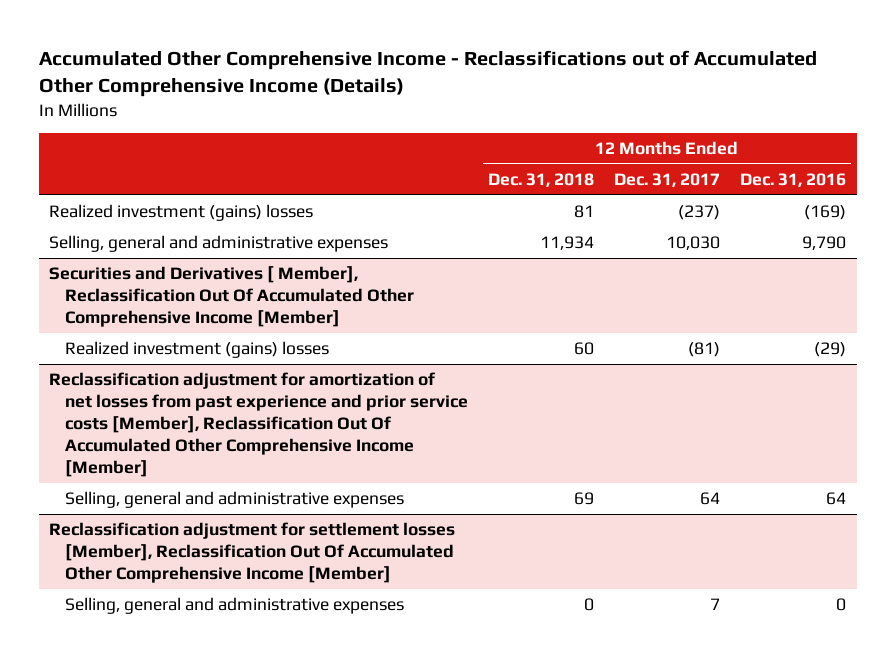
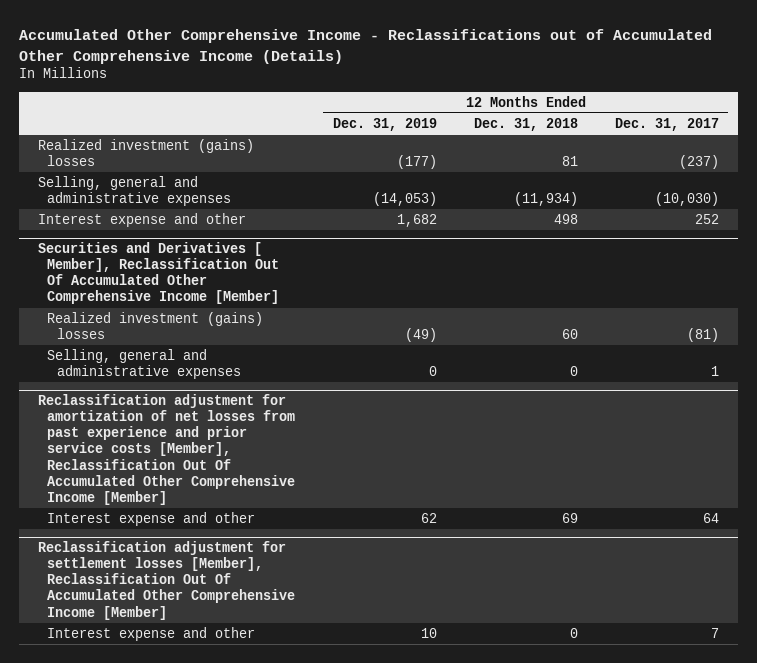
- | 12 Months Ended Dec. 31, 2018 | 12 Months Ended Dec. 31, 2017 | 12 Months Ended Dec. 31, 2016
+ | 12 Months Ended Dec. 31, 2019 | 12 Months Ended Dec. 31, 2018 | 12 Months Ended Dec. 31, 2017
- Selling, general and administrative expenses | 11,934 | 10,030 | 9,790
+ Selling, general and administrative expenses | (14,053) | (11,934) | (10,030)
+ Interest expense and other | 1,682 | 498 | 252
@ Securities and Derivatives [ Member], Reclassification Out Of Accumulated Other Comprehensive Income [Member]
+ Selling, general and administrative expenses | 0 | 0 | 1
@ Reclassification adjustment for amortization of net losses from past experience and prior service costs [Member], Reclassification Out Of Accumulated Other Comprehensive Income [Member]
- Selling, general and administrative expenses | 69 | 64 | 64
+ Interest expense and other | 62 | 69 | 64
@ Reclassification adjustment for settlement losses [Member], Reclassification Out Of Accumulated Other Comprehensive Income [Member]
- Selling, general and administrative expenses | 0 | 7 | 0
+ Interest expense and other | 10 | 0 | 7

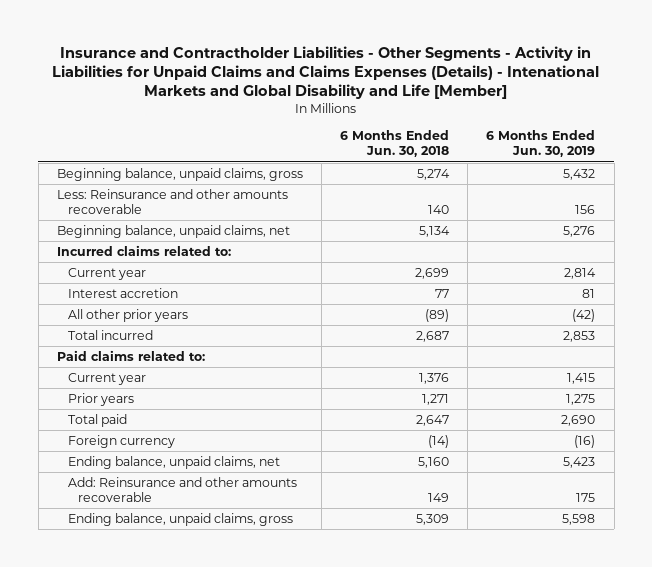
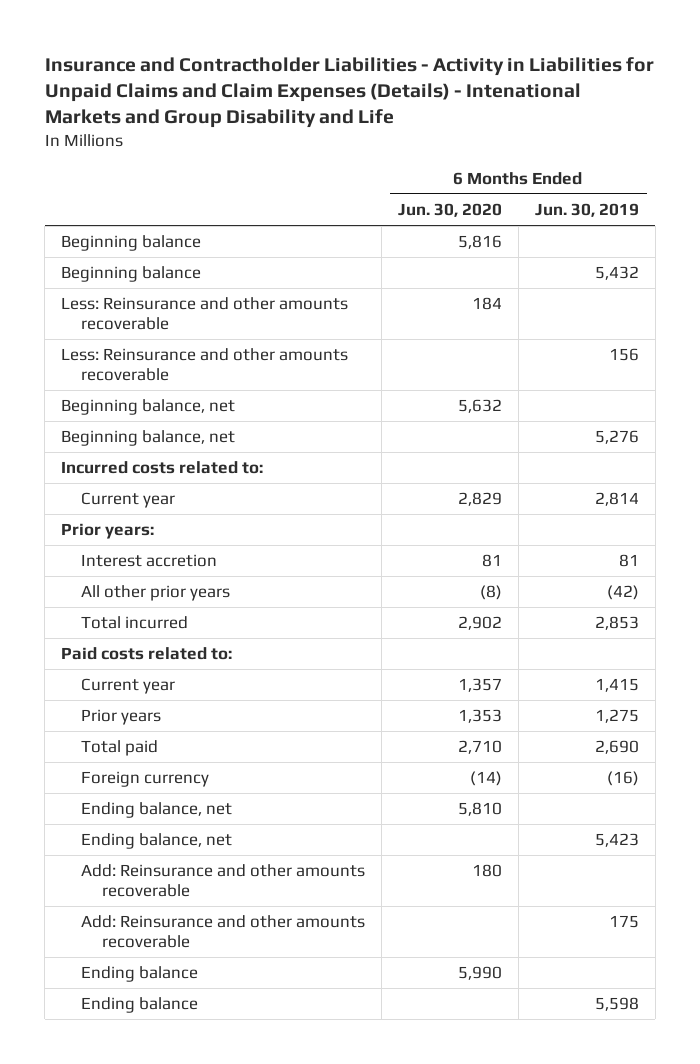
- Insurance and Contractholder Liabilities - Other Segments - Activity in Liabilities for Unpaid Claims and Claims Expenses (Details) - Intenational Markets and Global Disability and Life [Member]
+ Insurance and Contractholder Liabilities - Activity in Liabilities for Unpaid Claims and Claim Expenses (Details) - Intenational Markets and Group Disability and Life
- | 6 Months Ended Jun. 30, 2018 | 6 Months Ended Jun. 30, 2019
+ | 6 Months Ended Jun. 30, 2020 | 6 Months Ended Jun. 30, 2019
- Beginning balance, unpaid claims, gross | 5,274 | 5,432
+ Beginning balance | 5,816 |
+ Beginning balance | | 5,432
+ Less: Reinsurance and other amounts recoverable | 184 |
- Beginning balance, unpaid claims, net | 5,134 | 5,276
- Incurred claims related to:
+ Beginning balance, net | 5,632 |
+ Beginning balance, net | | 5,276
+ Incurred costs related to:
+ Prior years:
- Paid claims related to:
+ Paid costs related to:
- Ending balance, unpaid claims, net | 5,160 | 5,423
+ Ending balance, net | 5,810 |
+ Ending balance, net | | 5,423
+ Add: Reinsurance and other amounts recoverable | 180 |
- Ending balance, unpaid claims, gross | 5,309 | 5,598
+ Ending balance | 5,990 |
+ Ending balance | | 5,598

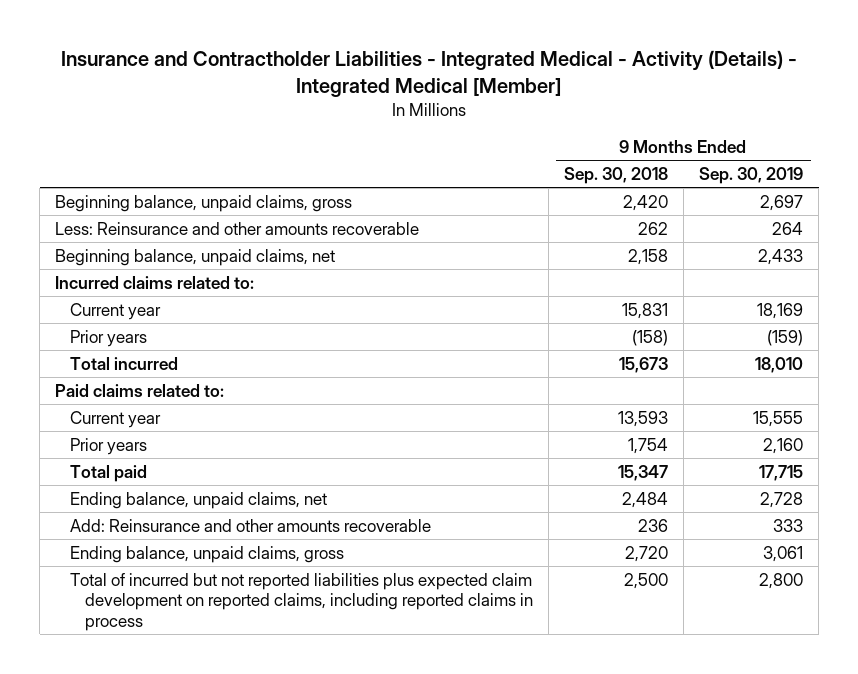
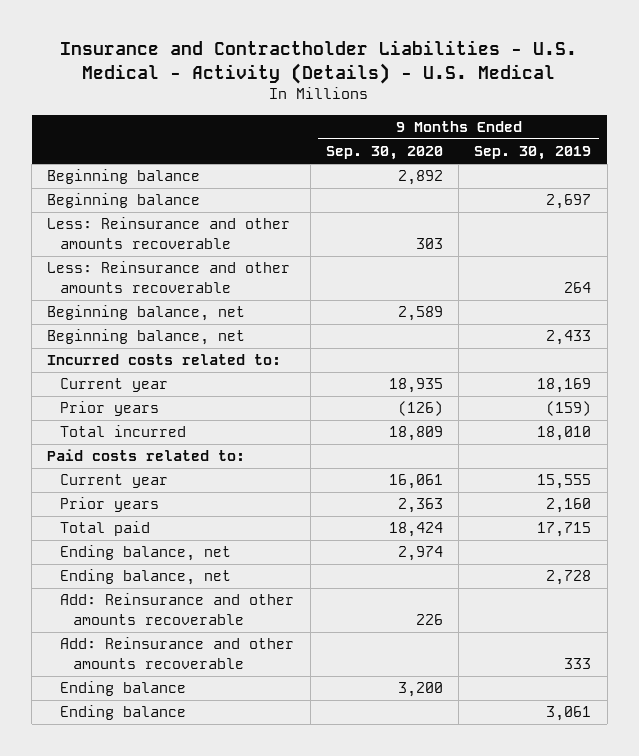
- Insurance and Contractholder Liabilities - Integrated Medical - Activity (Details) - Integrated Medical [Member]
+ Insurance and Contractholder Liabilities - U.S. Medical - Activity (Details) - U.S. Medical
- | 9 Months Ended Sep. 30, 2018 | 9 Months Ended Sep. 30, 2019
+ | 9 Months Ended Sep. 30, 2020 | 9 Months Ended Sep. 30, 2019
- Beginning balance, unpaid claims, gross | 2,420 | 2,697
+ Beginning balance | 2,892 |
+ Beginning balance | | 2,697
+ Less: Reinsurance and other amounts recoverable | 303 |
- Beginning balance, unpaid claims, net | 2,158 | 2,433
- Incurred claims related to:
+ Beginning balance, net | 2,589 |
+ Beginning balance, net | | 2,433
+ Incurred costs related to:
- Paid claims related to:
+ Paid costs related to:
- Ending balance, unpaid claims, net | 2,484 | 2,728
+ Ending balance, net | 2,974 |
+ Ending balance, net | | 2,728
+ Add: Reinsurance and other amounts recoverable | 226 |
- Ending balance, unpaid claims, gross | 2,720 | 3,061
- Total of incurred but not reported liabilities plus expected claim development on reported claims, including reported claims in process | 2,500 | 2,800
+ Ending balance | 3,200 |
+ Ending balance | | 3,061

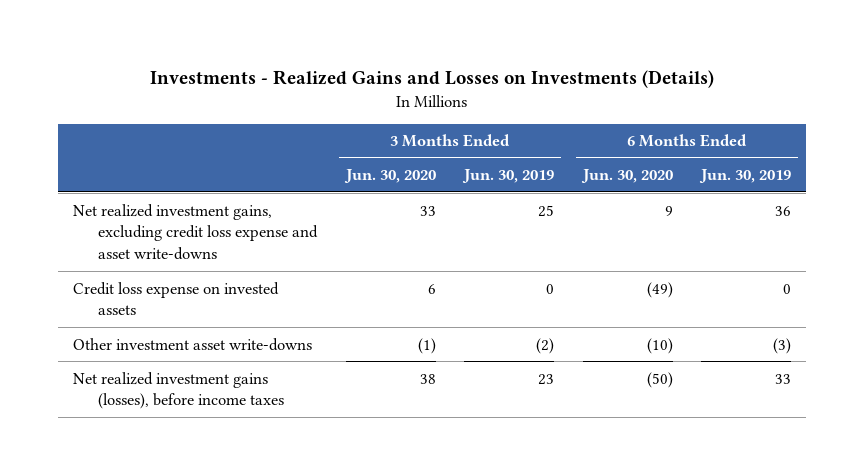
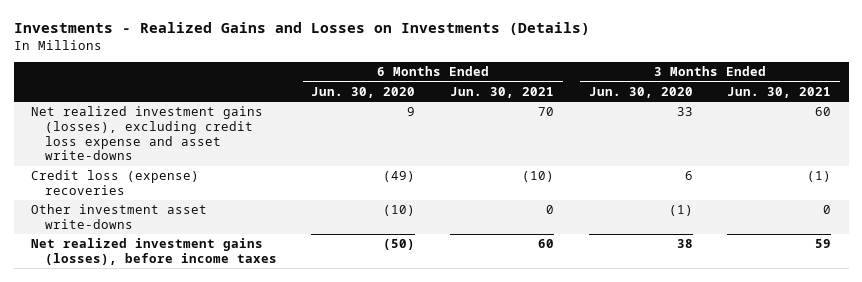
- | 3 Months Ended Jun. 30, 2020 | 3 Months Ended Jun. 30, 2019 | 6 Months Ended Jun. 30, 2020 | 6 Months Ended Jun. 30, 2019
+ | 6 Months Ended Jun. 30, 2020 | 6 Months Ended Jun. 30, 2021 | 3 Months Ended Jun. 30, 2020 | 3 Months Ended Jun. 30, 2021
- Net realized investment gains, excluding credit loss expense and asset write-downs | 33 | 25 | 9 | 36
- Credit loss expense on invested assets | 6 | 0 | (49) | 0
+ Net realized investment gains (losses), excluding credit loss expense and asset write-downs | 9 | 70 | 33 | 60
+ Credit loss (expense) recoveries | (49) | (10) | 6 | (1)

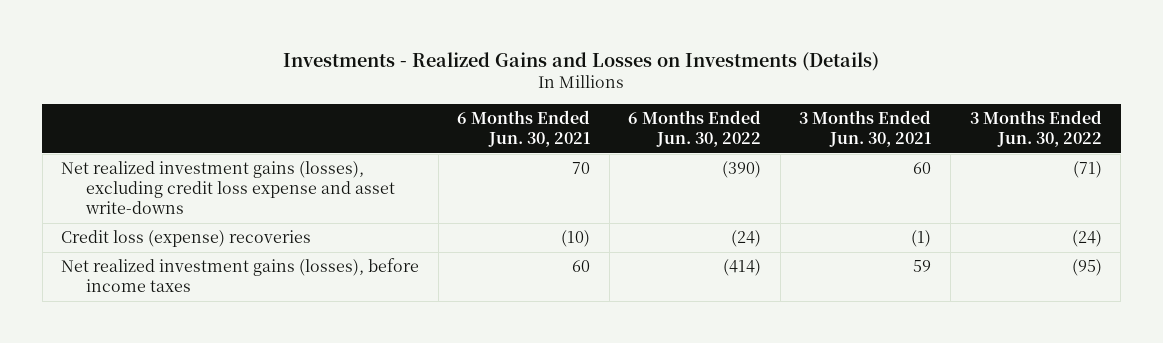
- | 6 Months Ended Jun. 30, 2020 | 6 Months Ended Jun. 30, 2021 | 3 Months Ended Jun. 30, 2020 | 3 Months Ended Jun. 30, 2021
+ | 6 Months Ended Jun. 30, 2021 | 6 Months Ended Jun. 30, 2022 | 3 Months Ended Jun. 30, 2021 | 3 Months Ended Jun. 30, 2022
- Other investment asset write-downs | (10) | 0 | (1) | 0

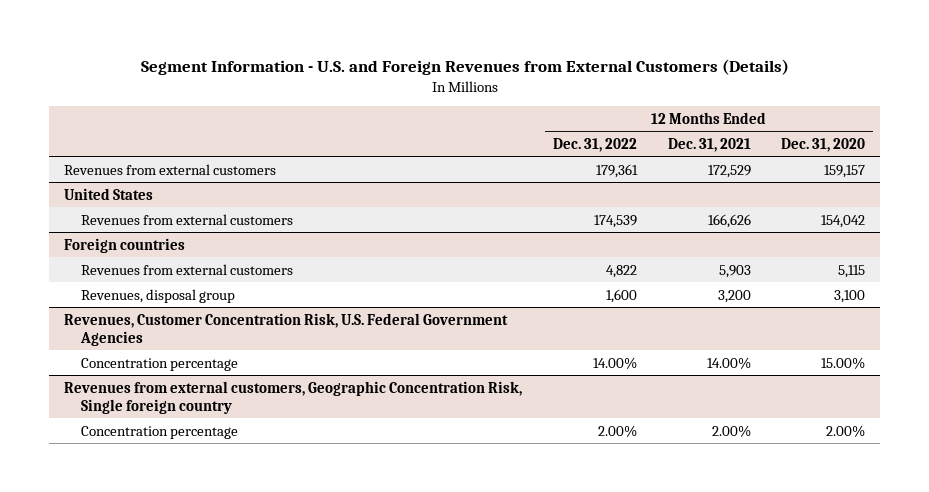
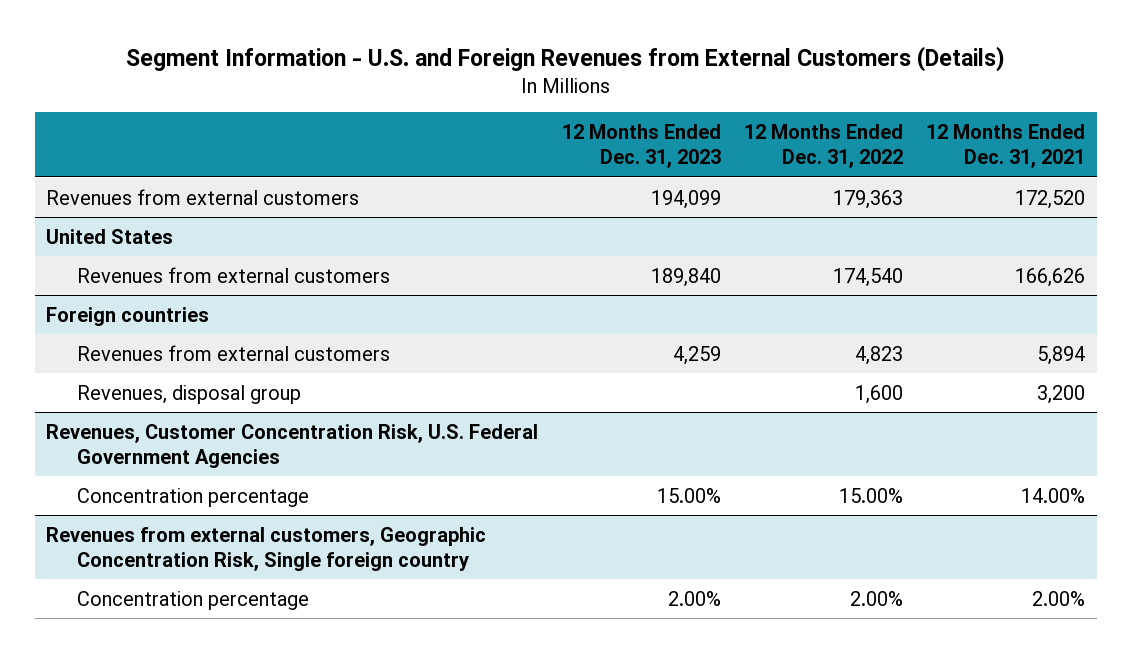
- | 12 Months Ended Dec. 31, 2022 | 12 Months Ended Dec. 31, 2021 | 12 Months Ended Dec. 31, 2020
+ | 12 Months Ended Dec. 31, 2023 | 12 Months Ended Dec. 31, 2022 | 12 Months Ended Dec. 31, 2021
- Revenues from external customers | 179,361 | 172,529 | 159,157
+ Revenues from external customers | 194,099 | 179,363 | 172,520
@ United States
- Revenues from external customers | 174,539 | 166,626 | 154,042
+ Revenues from external customers | 189,840 | 174,540 | 166,626
@ Foreign countries
- Revenues from external customers | 4,822 | 5,903 | 5,115
+ Revenues from external customers | 4,259 | 4,823 | 5,894
@ Revenues, Customer Concentration Risk, U.S. Federal Government Agencies
- Concentration percentage | 14.00% | 14.00% | 15.00%
+ Concentration percentage | 15.00% | 15.00% | 14.00%

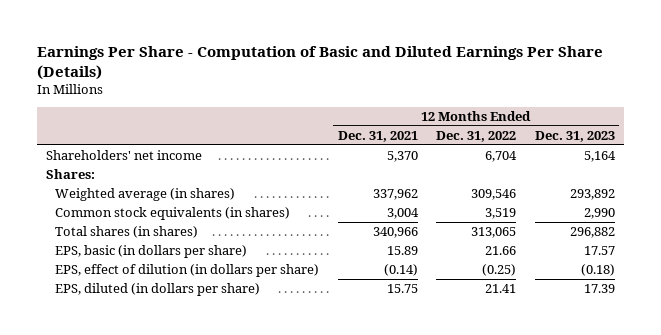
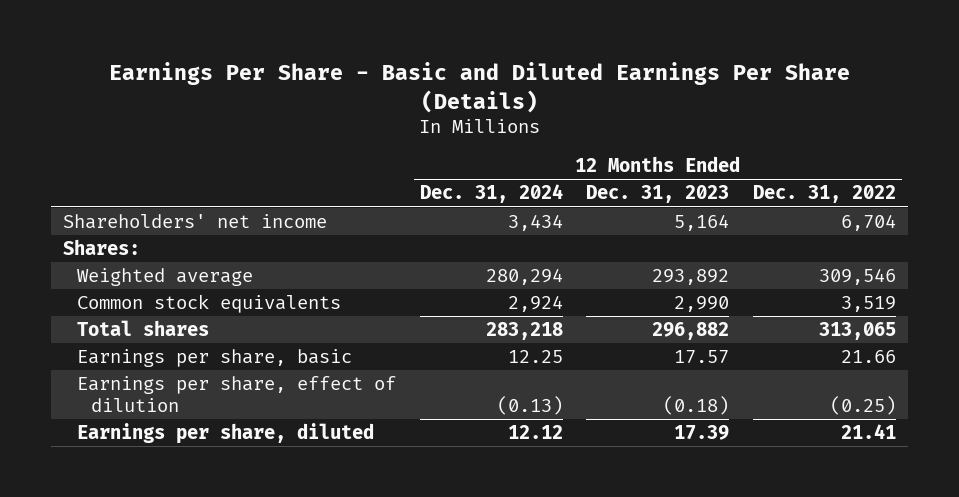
- Earnings Per Share - Computation of Basic and Diluted Earnings Per Share (Details)
+ Earnings Per Share - Basic and Diluted Earnings Per Share (Details)
- | 12 Months Ended Dec. 31, 2021 | 12 Months Ended Dec. 31, 2022 | 12 Months Ended Dec. 31, 2023
+ | 12 Months Ended Dec. 31, 2024 | 12 Months Ended Dec. 31, 2023 | 12 Months Ended Dec. 31, 2022
- Weighted average (in shares) | 337,962 | 309,546 | 293,892
- Common stock equivalents (in shares) | 3,004 | 3,519 | 2,990
- Total shares (in shares) | 340,966 | 313,065 | 296,882
- EPS, basic (in dollars per share) | 15.89 | 21.66 | 17.57
- EPS, effect of dilution (in dollars per share) | (0.14) | (0.25) | (0.18)
- EPS, diluted (in dollars per share) | 15.75 | 21.41 | 17.39
+ Weighted average | 280,294 | 293,892 | 309,546
+ Common stock equivalents | 2,924 | 2,990 | 3,519
+ Total shares | 283,218 | 296,882 | 313,065
+ Earnings per share, basic | 12.25 | 17.57 | 21.66
+ Earnings per share, effect of dilution | (0.13) | (0.18) | (0.25)
+ Earnings per share, diluted | 12.12 | 17.39 | 21.41

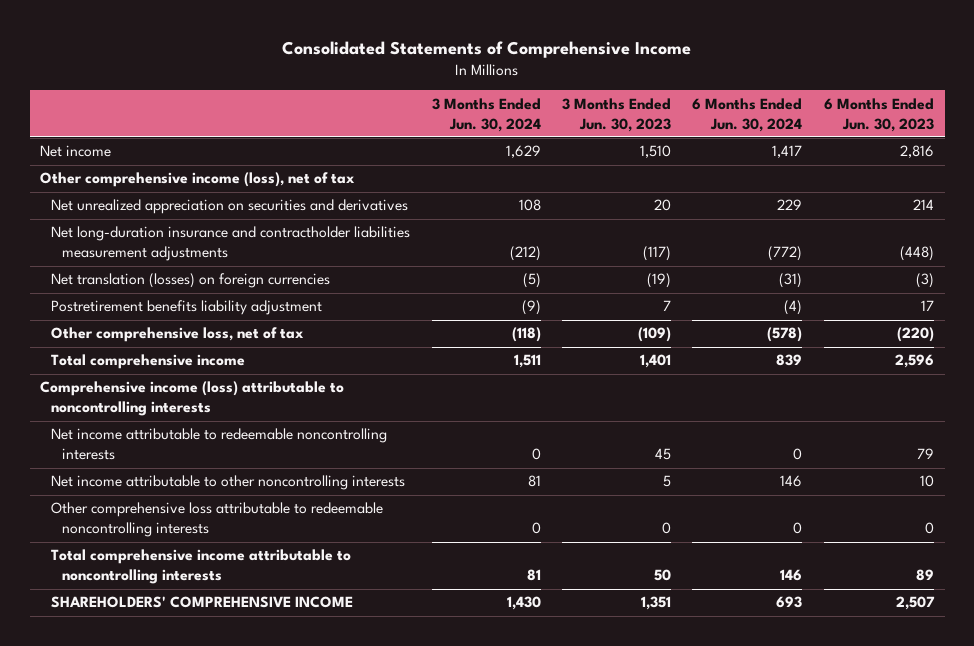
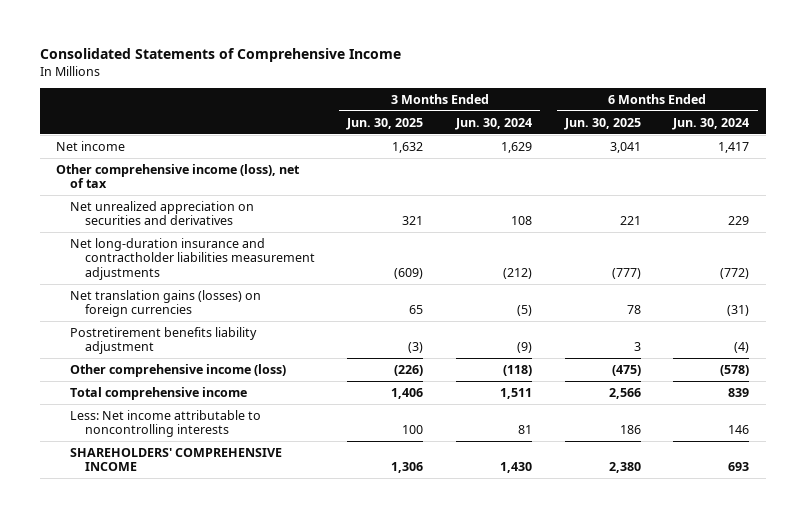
- | 3 Months Ended Jun. 30, 2024 | 3 Months Ended Jun. 30, 2023 | 6 Months Ended Jun. 30, 2024 | 6 Months Ended Jun. 30, 2023
+ | 3 Months Ended Jun. 30, 2025 | 3 Months Ended Jun. 30, 2024 | 6 Months Ended Jun. 30, 2025 | 6 Months Ended Jun. 30, 2024
- Net translation (losses) on foreign currencies | (5) | (19) | (31) | (3)
+ Net translation gains (losses) on foreign currencies | 65 | (5) | 78 | (31)
- Other comprehensive loss, net of tax | (118) | (109) | (578) | (220)
+ Other comprehensive income (loss) | (226) | (118) | (475) | (578)
- Comprehensive income (loss) attributable to noncontrolling interests
- Net income attributable to redeemable noncontrolling interests | 0 | 45 | 0 | 79
- Net income attributable to other noncontrolling interests | 81 | 5 | 146 | 10
- Other comprehensive loss attributable to redeemable noncontrolling interests | 0 | 0 | 0 | 0
- Total comprehensive income attributable to noncontrolling interests | 81 | 50 | 146 | 89
+ Less: Net income attributable to noncontrolling interests | 100 | 81 | 186 | 146

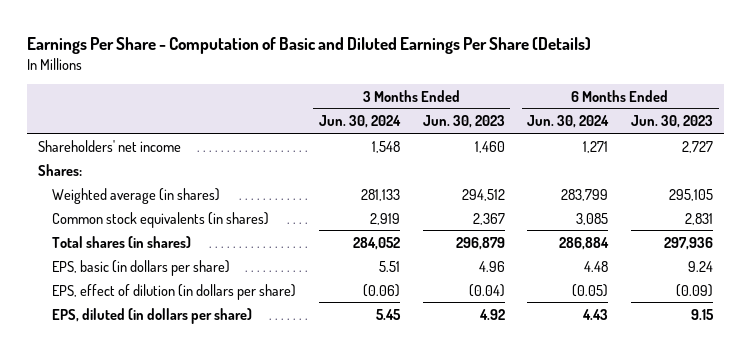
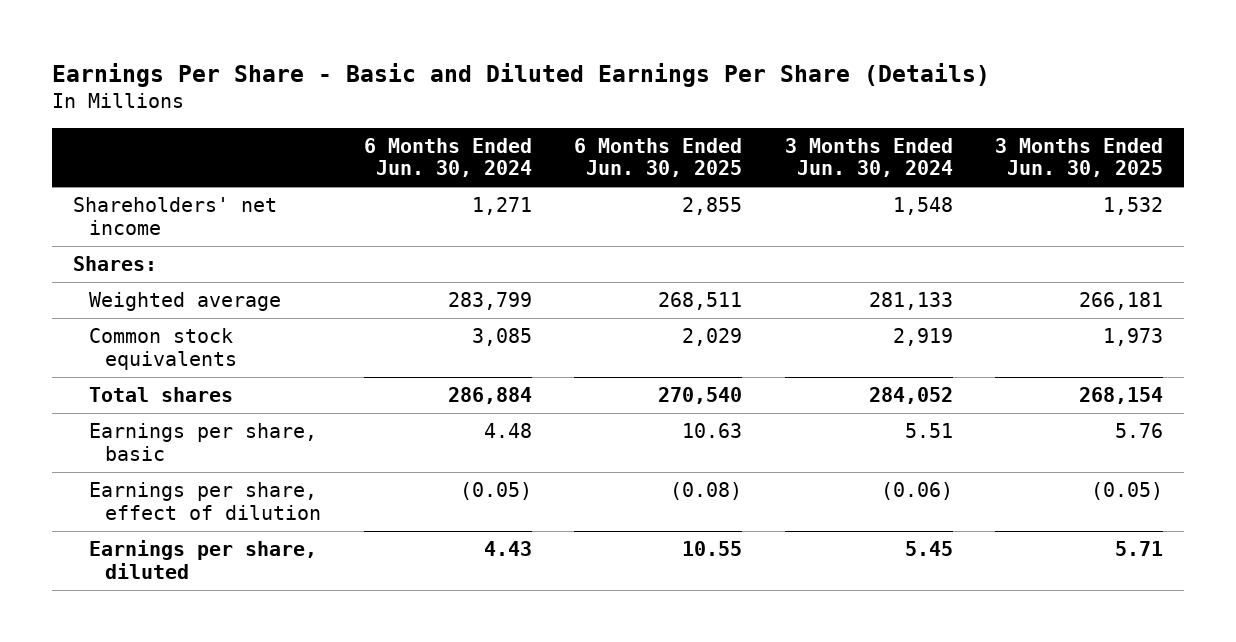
- Earnings Per Share - Computation of Basic and Diluted Earnings Per Share (Details)
+ Earnings Per Share - Basic and Diluted Earnings Per Share (Details)
- | 3 Months Ended Jun. 30, 2024 | 3 Months Ended Jun. 30, 2023 | 6 Months Ended Jun. 30, 2024 | 6 Months Ended Jun. 30, 2023
+ | 6 Months Ended Jun. 30, 2024 | 6 Months Ended Jun. 30, 2025 | 3 Months Ended Jun. 30, 2024 | 3 Months Ended Jun. 30, 2025
- Weighted average (in shares) | 281,133 | 294,512 | 283,799 | 295,105
- Common stock equivalents (in shares) | 2,919 | 2,367 | 3,085 | 2,831
- Total shares (in shares) | 284,052 | 296,879 | 286,884 | 297,936
- EPS, basic (in dollars per share) | 5.51 | 4.96 | 4.48 | 9.24
- EPS, effect of dilution (in dollars per share) | (0.06) | (0.04) | (0.05) | (0.09)
- EPS, diluted (in dollars per share) | 5.45 | 4.92 | 4.43 | 9.15
+ Weighted average | 283,799 | 268,511 | 281,133 | 266,181
+ Common stock equivalents | 3,085 | 2,029 | 2,919 | 1,973
+ Total shares | 286,884 | 270,540 | 284,052 | 268,154
+ Earnings per share, basic | 4.48 | 10.63 | 5.51 | 5.76
+ Earnings per share, effect of dilution | (0.05) | (0.08) | (0.06) | (0.05)
+ Earnings per share, diluted | 4.43 | 10.55 | 5.45 | 5.71

